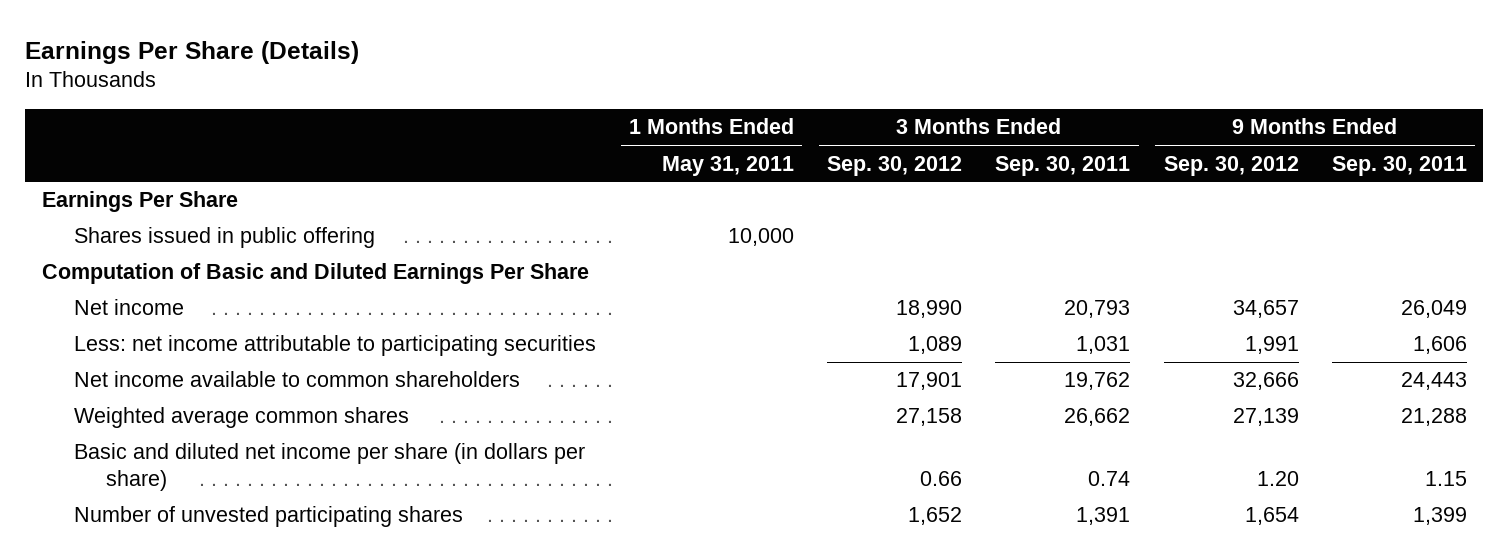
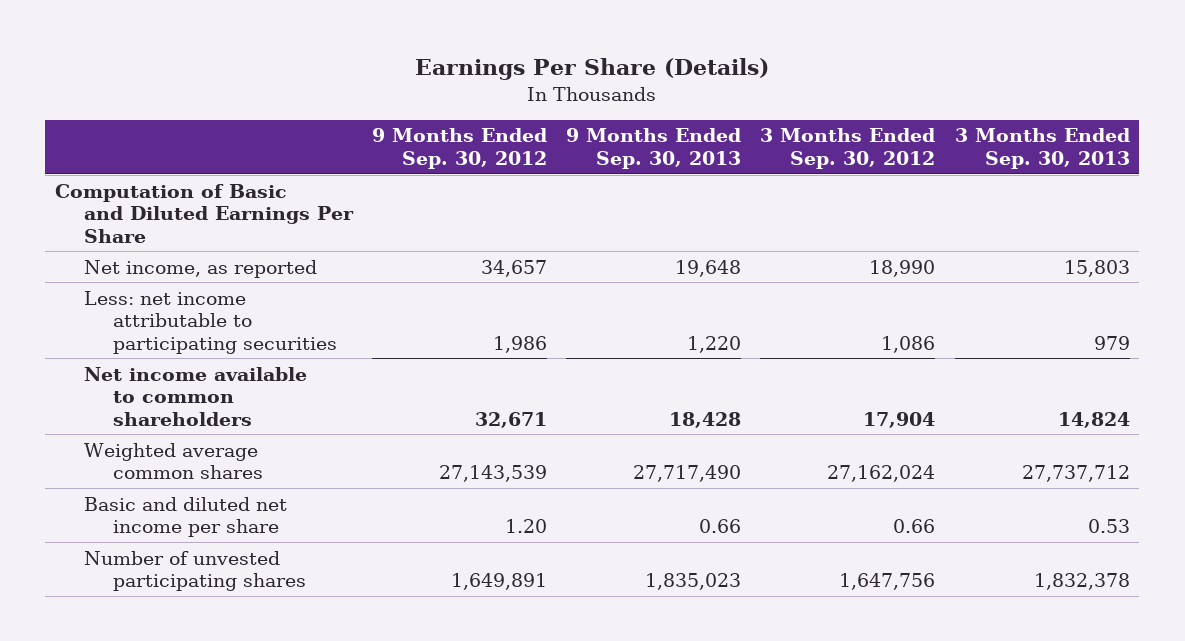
- | 1 Months Ended May 31, 2011 | 3 Months Ended Sep. 30, 2012 | 3 Months Ended Sep. 30, 2011 | 9 Months Ended Sep. 30, 2012 | 9 Months Ended Sep. 30, 2011
+ | 9 Months Ended Sep. 30, 2012 | 9 Months Ended Sep. 30, 2013 | 3 Months Ended Sep. 30, 2012 | 3 Months Ended Sep. 30, 2013
- Earnings Per Share
- Shares issued in public offering | 10,000 | | | |
- Net income | | 18,990 | 20,793 | 34,657 | 26,049
- Less: net income attributable to participating securities | | 1,089 | 1,031 | 1,991 | 1,606
- Net income available to common shareholders | | 17,901 | 19,762 | 32,666 | 24,443
- Weighted average common shares | | 27,158 | 26,662 | 27,139 | 21,288
- Basic and diluted net income per share (in dollars per share) | | 0.66 | 0.74 | 1.20 | 1.15
- Number of unvested participating shares | | 1,652 | 1,391 | 1,654 | 1,399
+ Net income, as reported | 34,657 | 19,648 | 18,990 | 15,803
+ Less: net income attributable to participating securities | 1,986 | 1,220 | 1,086 | 979
+ Net income available to common shareholders | 32,671 | 18,428 | 17,904 | 14,824
+ Weighted average common shares | 27,143,539 | 27,717,490 | 27,162,024 | 27,737,712
+ Basic and diluted net income per share | 1.20 | 0.66 | 0.66 | 0.53
+ Number of unvested participating shares | 1,649,891 | 1,835,023 | 1,647,756 | 1,832,378

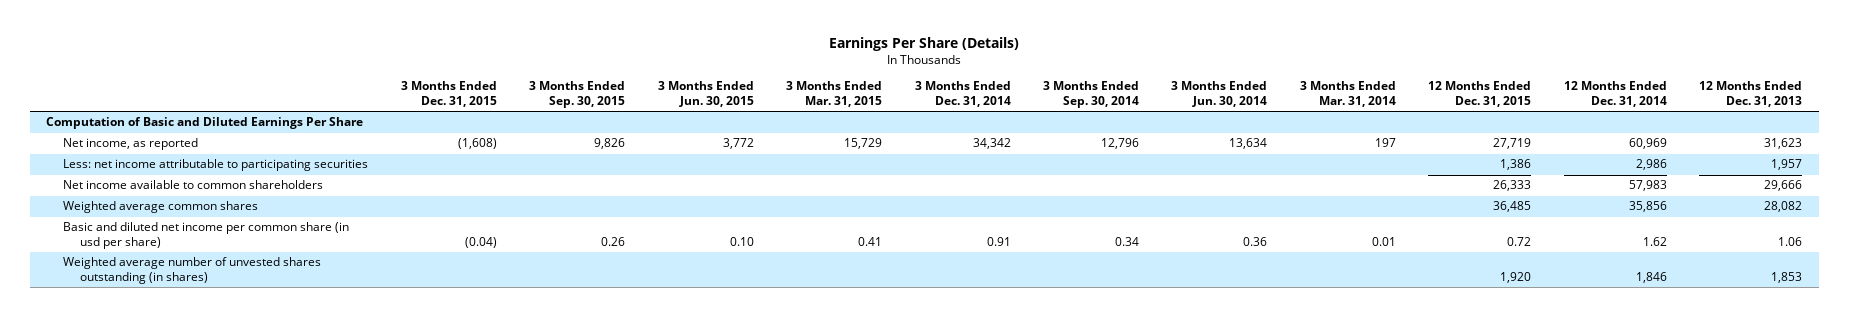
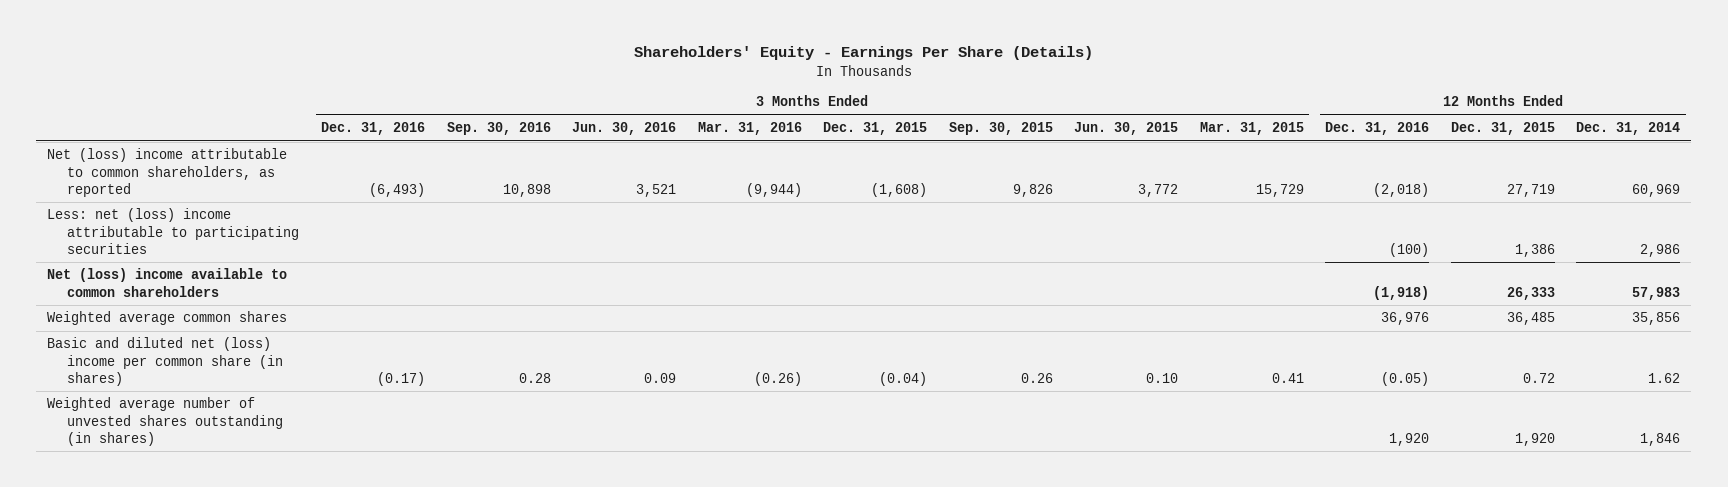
- Earnings Per Share (Details)
+ Shareholders' Equity - Earnings Per Share (Details)
- | 3 Months Ended Dec. 31, 2015 | 3 Months Ended Sep. 30, 2015 | 3 Months Ended Jun. 30, 2015 | 3 Months Ended Mar. 31, 2015 | 3 Months Ended Dec. 31, 2014 | 3 Months Ended Sep. 30, 2014 | 3 Months Ended Jun. 30, 2014 | 3 Months Ended Mar. 31, 2014 | 12 Months Ended Dec. 31, 2015 | 12 Months Ended Dec. 31, 2014 | 12 Months Ended Dec. 31, 2013
+ | 3 Months Ended Dec. 31, 2016 | 3 Months Ended Sep. 30, 2016 | 3 Months Ended Jun. 30, 2016 | 3 Months Ended Mar. 31, 2016 | 3 Months Ended Dec. 31, 2015 | 3 Months Ended Sep. 30, 2015 | 3 Months Ended Jun. 30, 2015 | 3 Months Ended Mar. 31, 2015 | 12 Months Ended Dec. 31, 2016 | 12 Months Ended Dec. 31, 2015 | 12 Months Ended Dec. 31, 2014
- Computation of Basic and Diluted Earnings Per Share
- Net income, as reported | (1,608) | 9,826 | 3,772 | 15,729 | 34,342 | 12,796 | 13,634 | 197 | 27,719 | 60,969 | 31,623
- Less: net income attributable to participating securities | | | | | | | | | 1,386 | 2,986 | 1,957
- Net income available to common shareholders | | | | | | | | | 26,333 | 57,983 | 29,666
+ Net (loss) income attributable to common shareholders, as reported | (6,493) | 10,898 | 3,521 | (9,944) | (1,608) | 9,826 | 3,772 | 15,729 | (2,018) | 27,719 | 60,969
+ Less: net (loss) income attributable to participating securities | | | | | | | | | (100) | 1,386 | 2,986
+ Net (loss) income available to common shareholders | | | | | | | | | (1,918) | 26,333 | 57,983
- Basic and diluted net income per common share (in usd per share) | (0.04) | 0.26 | 0.10 | 0.41 | 0.91 | 0.34 | 0.36 | 0.01 | 0.72 | 1.62 | 1.06
+ Basic and diluted net (loss) income per common share (in shares) | (0.17) | 0.28 | 0.09 | (0.26) | (0.04) | 0.26 | 0.10 | 0.41 | (0.05) | 0.72 | 1.62

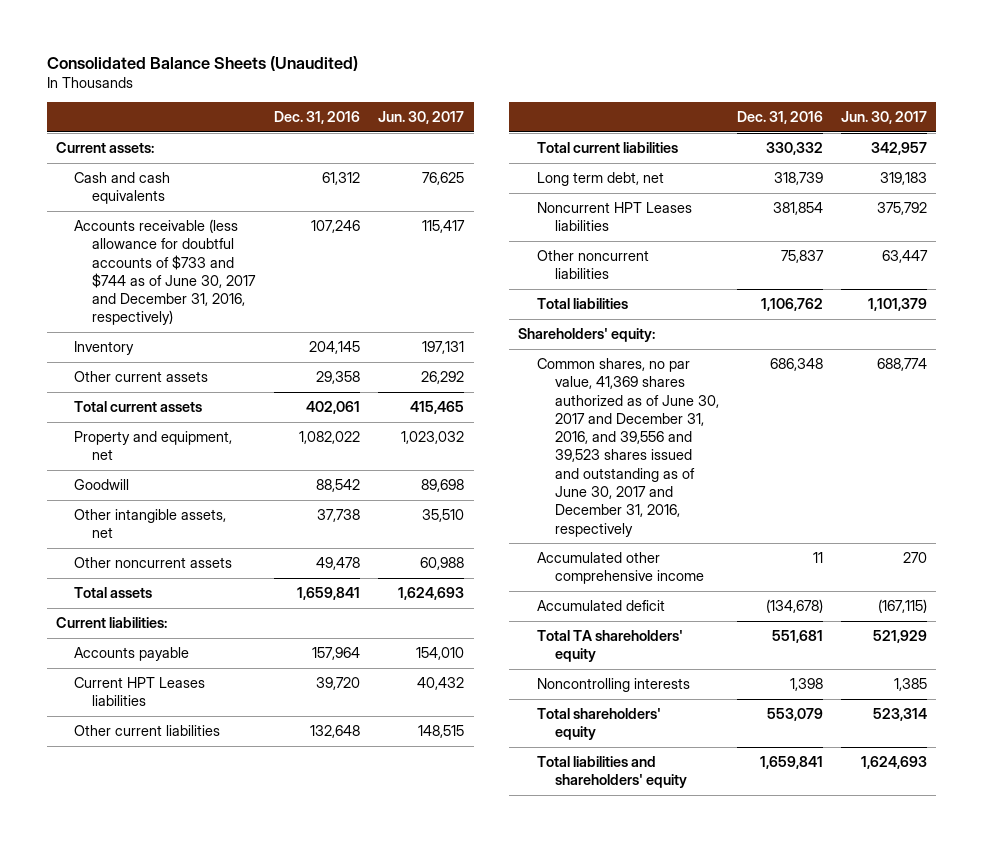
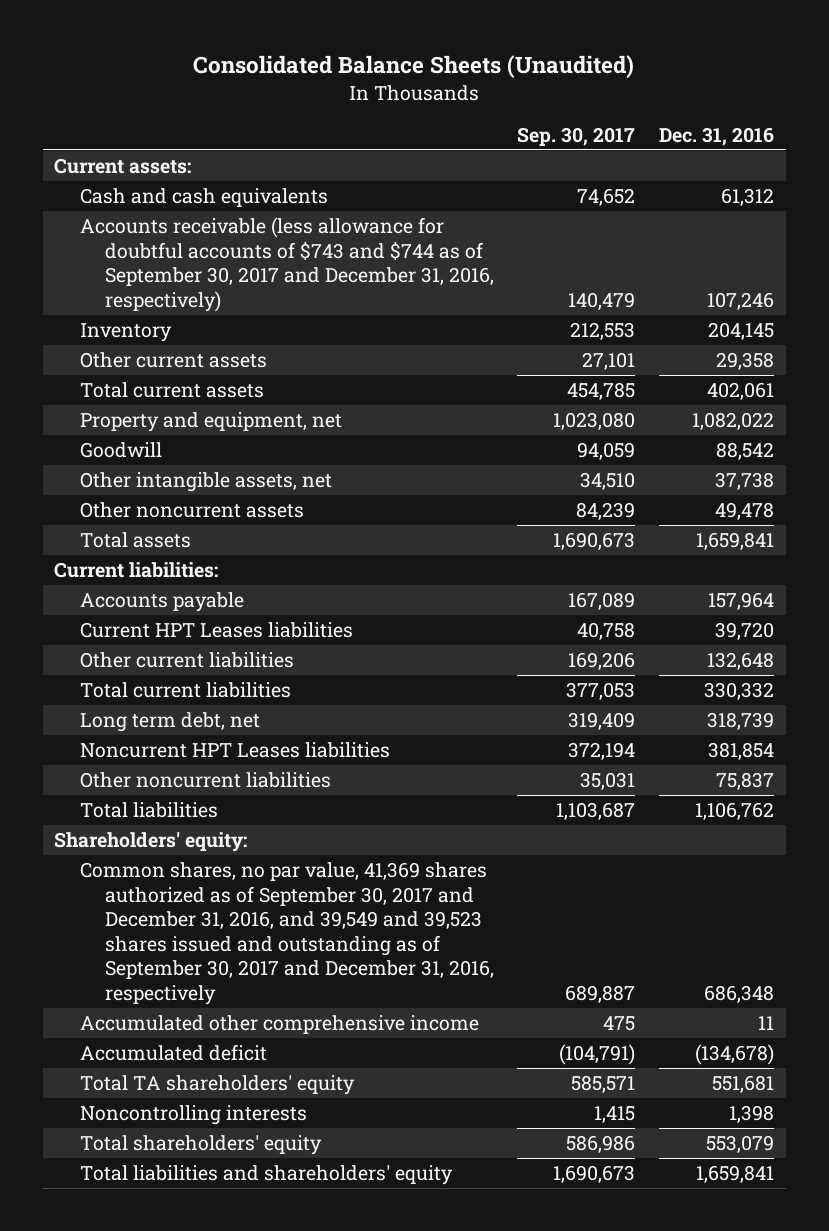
- | Dec. 31, 2016 | Jun. 30, 2017
+ | Sep. 30, 2017 | Dec. 31, 2016
- Accounts receivable (less allowance for doubtful accounts of $733 and $744 as of June 30, 2017 and December 31, 2016, respectively) | 107,246 | 115,417
+ Accounts receivable (less allowance for doubtful accounts of $743 and $744 as of September 30, 2017 and December 31, 2016, respectively) | 140,479 | 107,246
- Common shares, no par value, 41,369 shares authorized as of June 30, 2017 and December 31, 2016, and 39,556 and 39,523 shares issued and outstanding as of June 30, 2017 and December 31, 2016, respectively | 686,348 | 688,774
+ Common shares, no par value, 41,369 shares authorized as of September 30, 2017 and December 31, 2016, and 39,549 and 39,523 shares issued and outstanding as of September 30, 2017 and December 31, 2016, respectively | 689,887 | 686,348

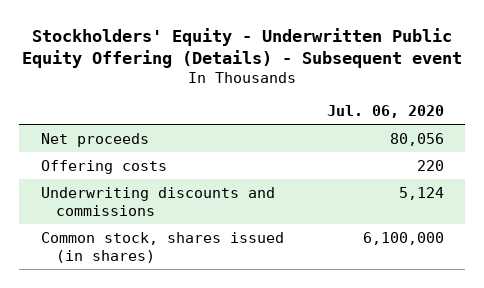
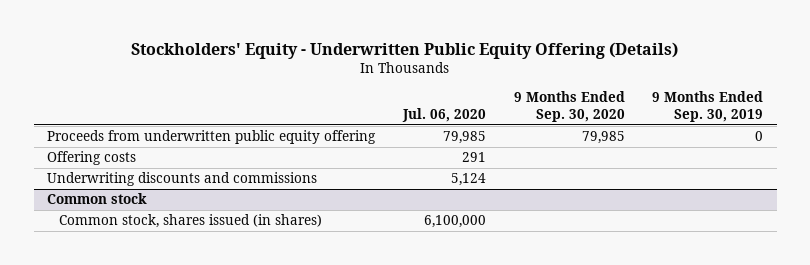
- Stockholders' Equity - Underwritten Public Equity Offering (Details) - Subsequent event
+ Stockholders' Equity - Underwritten Public Equity Offering (Details)
- | Jul. 06, 2020
+ | Jul. 06, 2020 | 9 Months Ended Sep. 30, 2020 | 9 Months Ended Sep. 30, 2019
- Net proceeds | 80,056
- Offering costs | 220
+ Proceeds from underwritten public equity offering | 79,985 | 79,985 | 0
+ Offering costs | 291 | |
+ Common stock

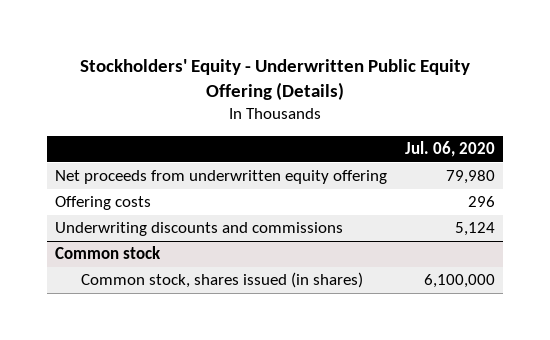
- | Jul. 06, 2020 | 9 Months Ended Sep. 30, 2020 | 9 Months Ended Sep. 30, 2019
+ | Jul. 06, 2020
- Proceeds from underwritten public equity offering | 79,985 | 79,985 | 0
- Offering costs | 291 | |
+ Net proceeds from underwritten equity offering | 79,980
+ Offering costs | 296

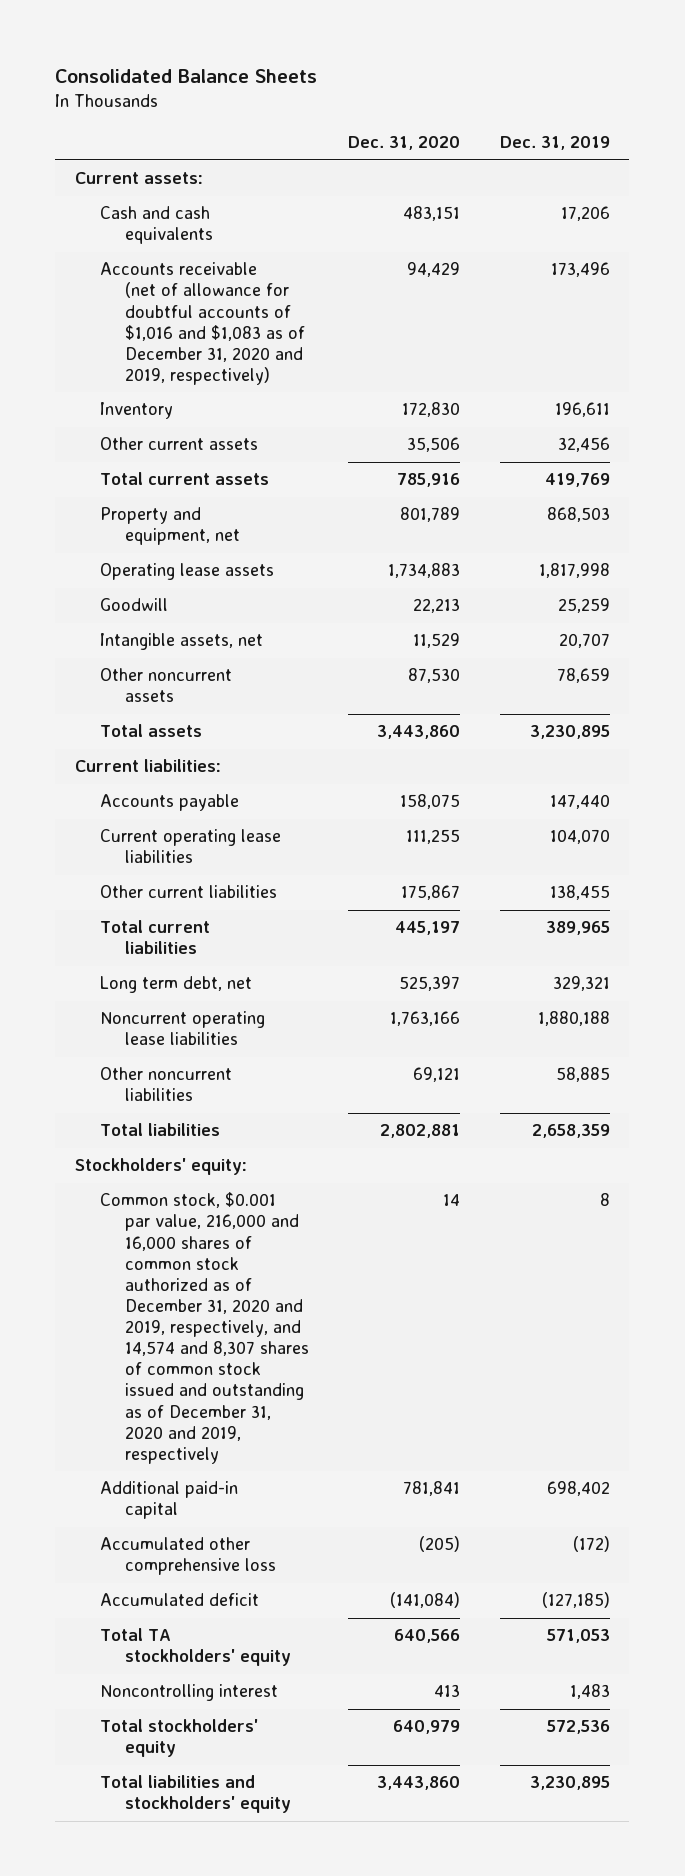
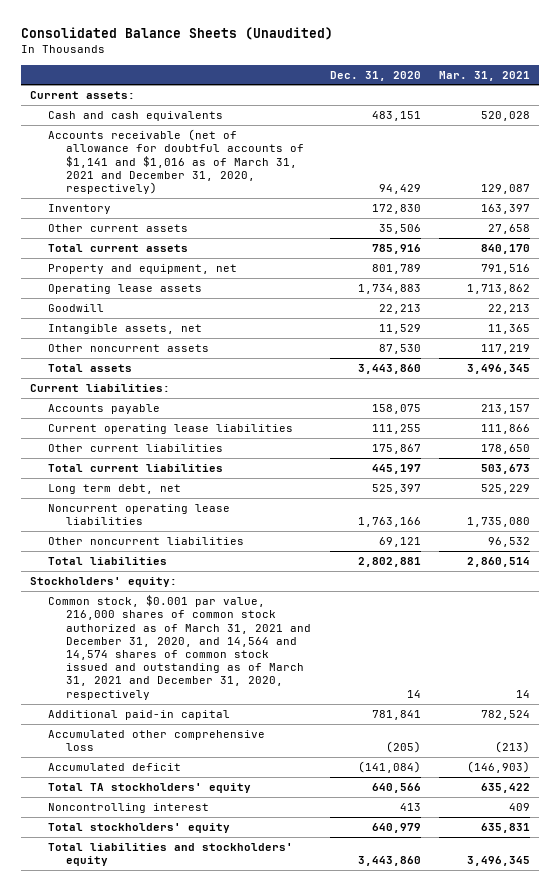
- Consolidated Balance Sheets
+ Consolidated Balance Sheets (Unaudited)
- | Dec. 31, 2020 | Dec. 31, 2019
+ | Dec. 31, 2020 | Mar. 31, 2021
- Accounts receivable (net of allowance for doubtful accounts of $1,016 and $1,083 as of December 31, 2020 and 2019, respectively) | 94,429 | 173,496
+ Accounts receivable (net of allowance for doubtful accounts of $1,141 and $1,016 as of March 31, 2021 and December 31, 2020, respectively) | 94,429 | 129,087
- Common stock, $0.001 par value, 216,000 and 16,000 shares of common stock authorized as of December 31, 2020 and 2019, respectively, and 14,574 and 8,307 shares of common stock issued and outstanding as of December 31, 2020 and 2019, respectively | 14 | 8
+ Common stock, $0.001 par value, 216,000 shares of common stock authorized as of March 31, 2021 and December 31, 2020, and 14,564 and 14,574 shares of common stock issued and outstanding as of March 31, 2021 and December 31, 2020, respectively | 14 | 14

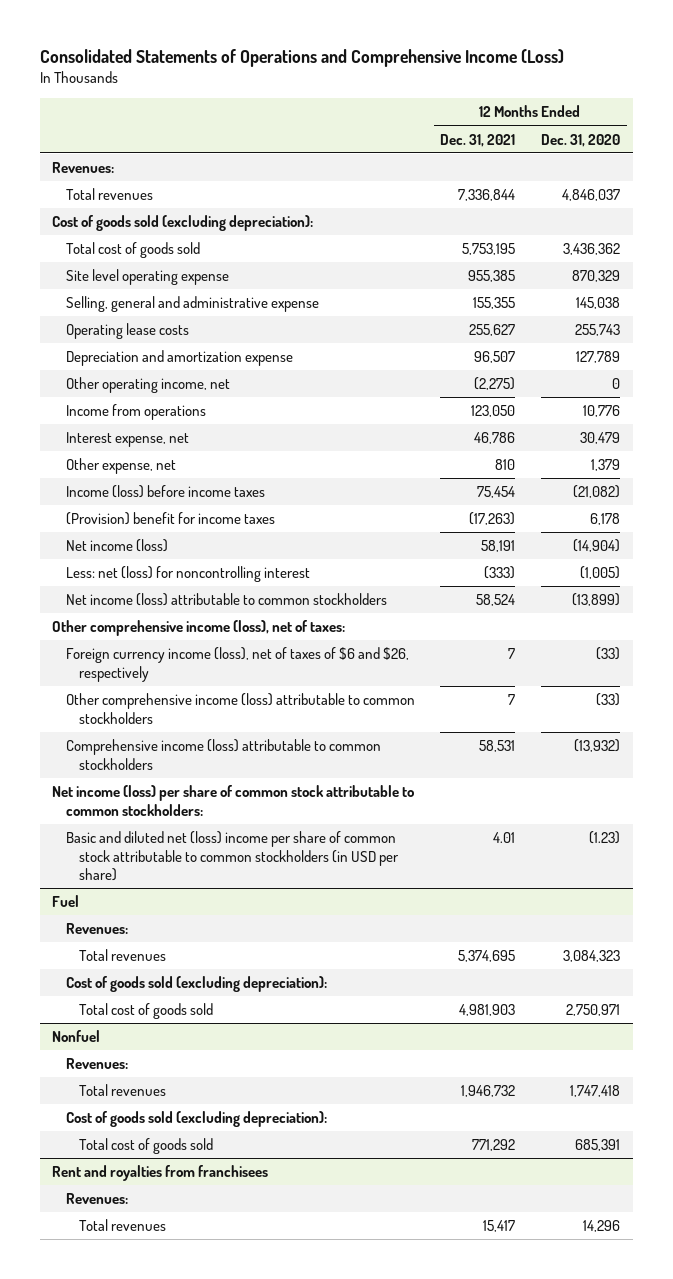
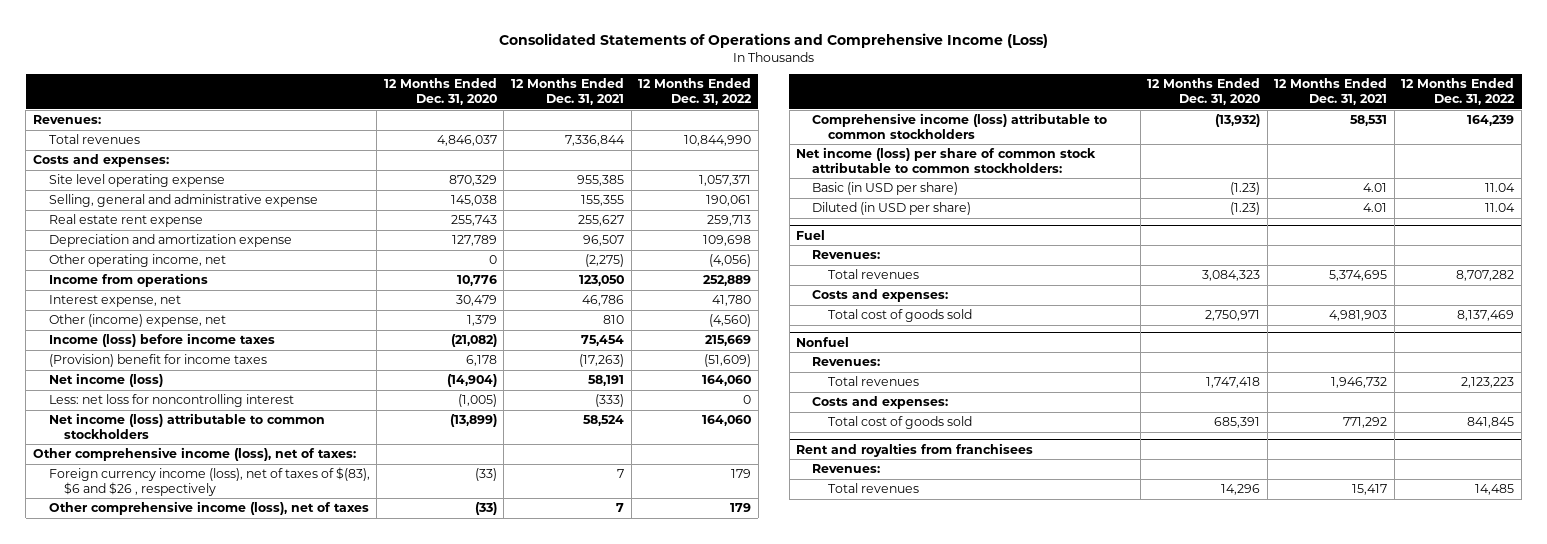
- | 12 Months Ended Dec. 31, 2021 | 12 Months Ended Dec. 31, 2020
+ | 12 Months Ended Dec. 31, 2020 | 12 Months Ended Dec. 31, 2021 | 12 Months Ended Dec. 31, 2022
- Cost of goods sold (excluding depreciation):
- Total cost of goods sold | 5,753,195 | 3,436,362
+ Costs and expenses:
- Operating lease costs | 255,627 | 255,743
+ Real estate rent expense | 255,743 | 255,627 | 259,713
- Other expense, net | 810 | 1,379
+ Other (income) expense, net | 1,379 | 810 | (4,560)
- Less: net (loss) for noncontrolling interest | (333) | (1,005)
+ Less: net loss for noncontrolling interest | (1,005) | (333) | 0
- Foreign currency income (loss), net of taxes of $6 and $26, respectively | 7 | (33)
- Other comprehensive income (loss) attributable to common stockholders | 7 | (33)
+ Foreign currency income (loss), net of taxes of $(83), $6 and $26 , respectively | (33) | 7 | 179
+ Other comprehensive income (loss), net of taxes | (33) | 7 | 179
- Basic and diluted net (loss) income per share of common stock attributable to common stockholders (in USD per share) | 4.01 | (1.23)
+ Basic (in USD per share) | (1.23) | 4.01 | 11.04
+ Diluted (in USD per share) | (1.23) | 4.01 | 11.04
@ Fuel
- Cost of goods sold (excluding depreciation):
+ Costs and expenses:
@ Nonfuel
- Cost of goods sold (excluding depreciation):
+ Costs and expenses:

